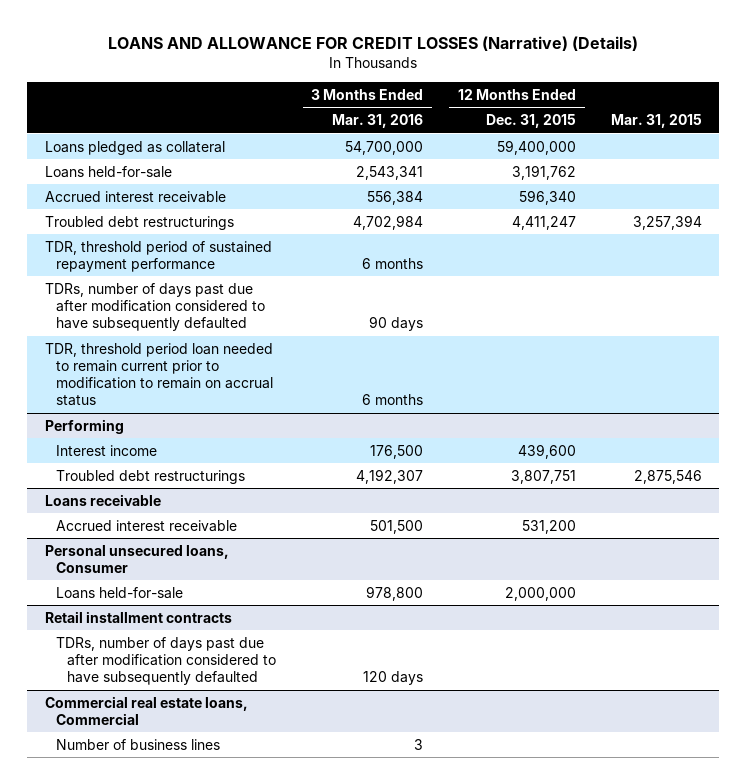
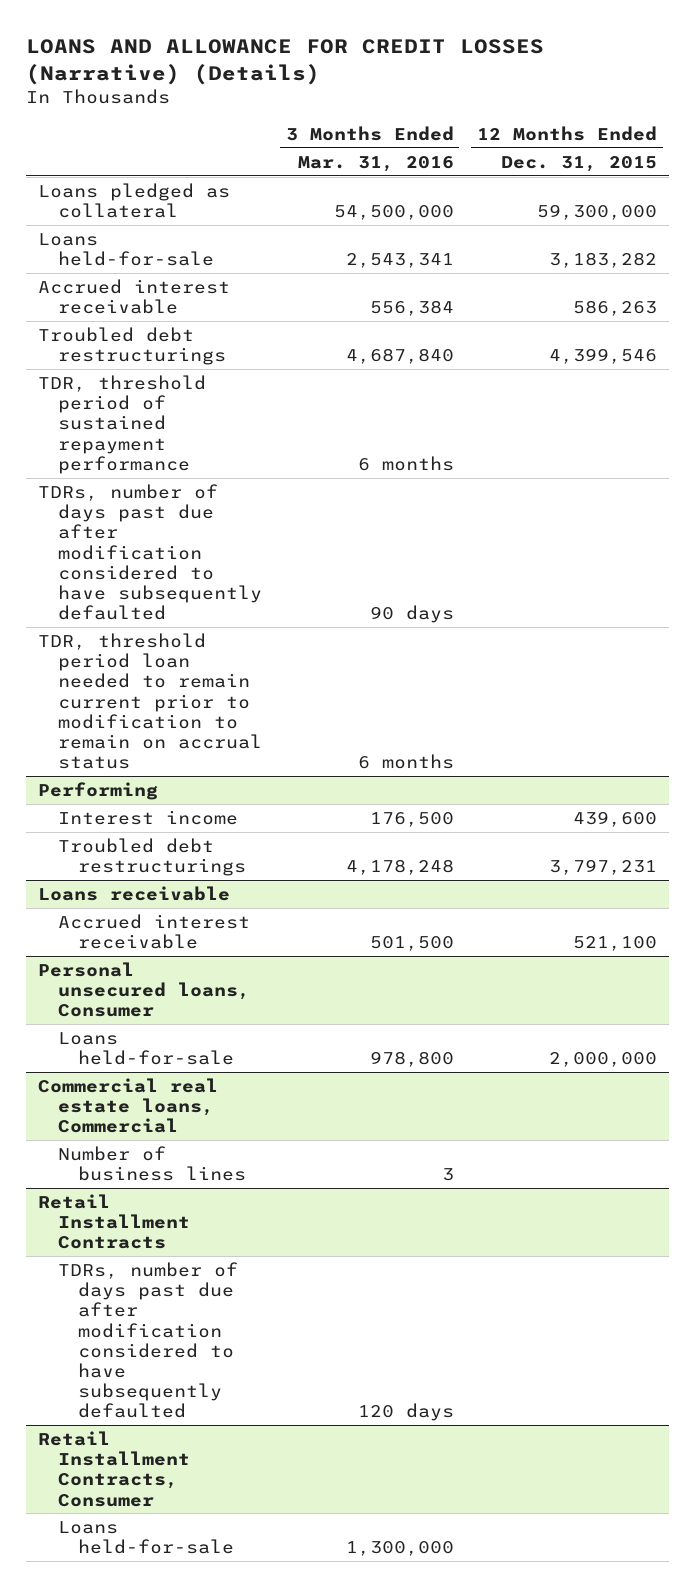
- | 3 Months Ended Mar. 31, 2016 | 12 Months Ended Dec. 31, 2015 | Mar. 31, 2015
+ | 3 Months Ended Mar. 31, 2016 | 12 Months Ended Dec. 31, 2015
- Loans pledged as collateral | 54,700,000 | 59,400,000 |
- Loans held-for-sale | 2,543,341 | 3,191,762 |
- Accrued interest receivable | 556,384 | 596,340 |
- Troubled debt restructurings | 4,702,984 | 4,411,247 | 3,257,394
+ Loans pledged as collateral | 54,500,000 | 59,300,000
+ Loans held-for-sale | 2,543,341 | 3,183,282
+ Accrued interest receivable | 556,384 | 586,263
+ Troubled debt restructurings | 4,687,840 | 4,399,546
@ Performing
- Troubled debt restructurings | 4,192,307 | 3,807,751 | 2,875,546
+ Troubled debt restructurings | 4,178,248 | 3,797,231
@ Loans receivable
- Accrued interest receivable | 501,500 | 531,200 |
+ Accrued interest receivable | 501,500 | 521,100
- Retail installment contracts
- TDRs, number of days past due after modification considered to have subsequently defaulted | 120 days | |
+ Retail Installment Contracts
+ TDRs, number of days past due after modification considered to have subsequently defaulted | 120 days |
+ Retail Installment Contracts, Consumer
+ Loans held-for-sale | 1,300,000 |

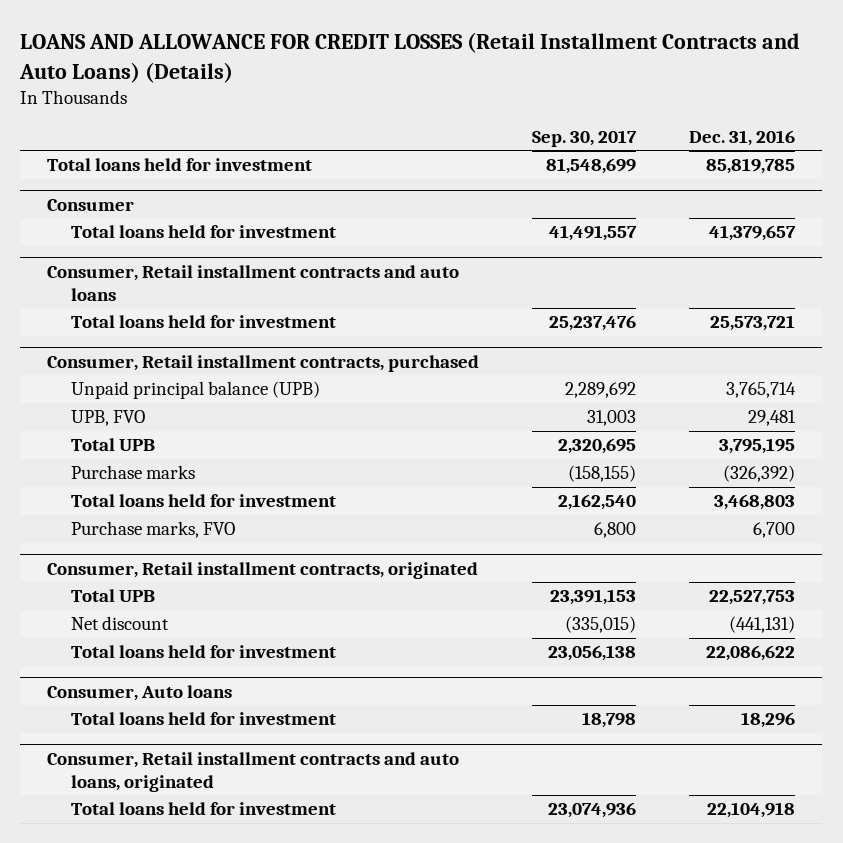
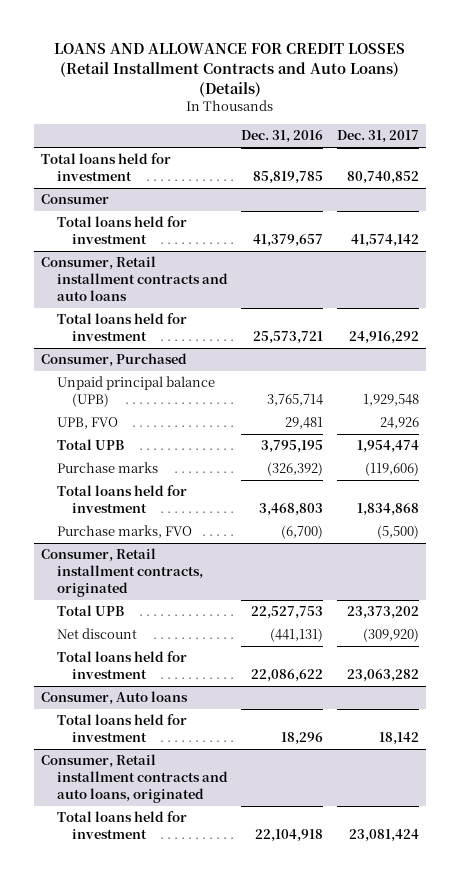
- | Sep. 30, 2017 | Dec. 31, 2016
+ | Dec. 31, 2016 | Dec. 31, 2017
- Consumer, Retail installment contracts, purchased
+ Consumer, Purchased
- Purchase marks, FVO | 6,800 | 6,700
+ Purchase marks, FVO | (6,700) | (5,500)

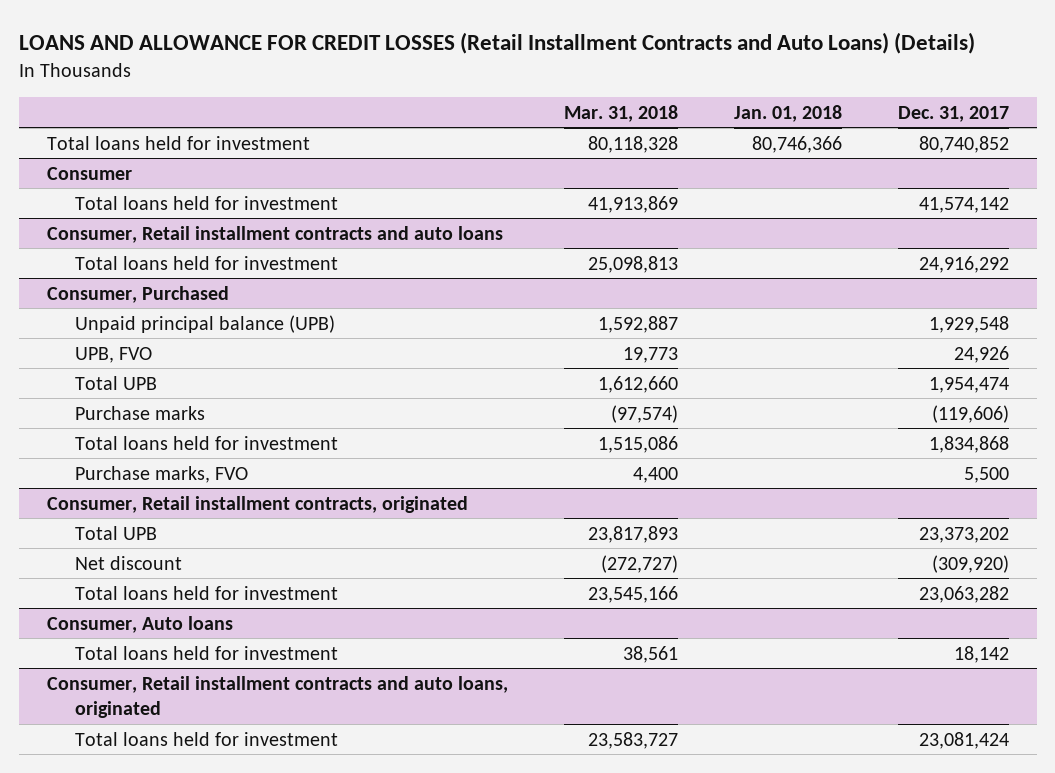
- | Dec. 31, 2016 | Dec. 31, 2017
+ | Mar. 31, 2018 | Jan. 01, 2018 | Dec. 31, 2017
@ Consumer, Purchased
- Purchase marks, FVO | (6,700) | (5,500)
+ Purchase marks, FVO | 4,400 | | 5,500

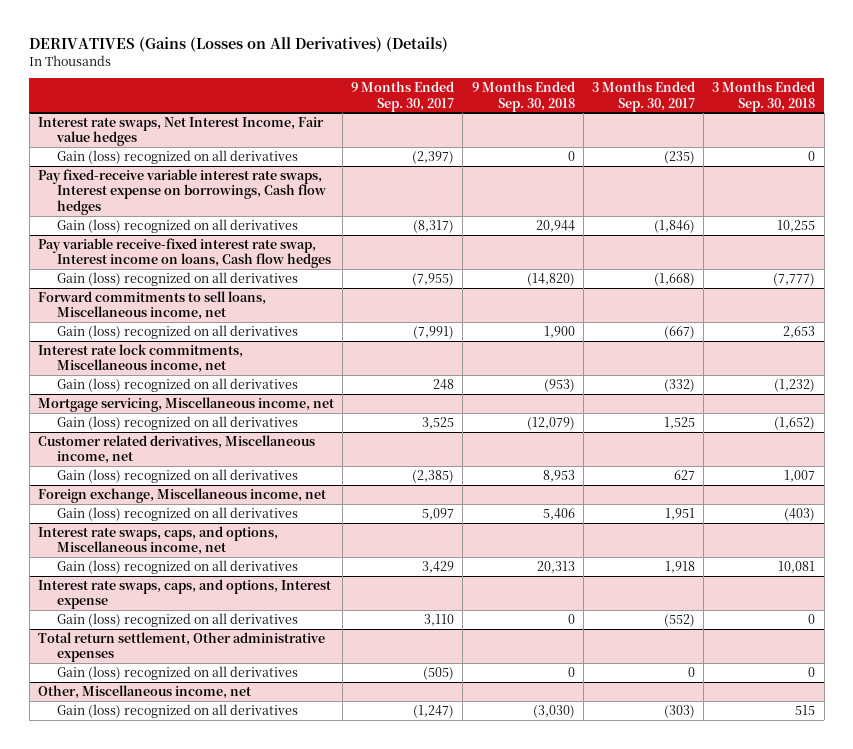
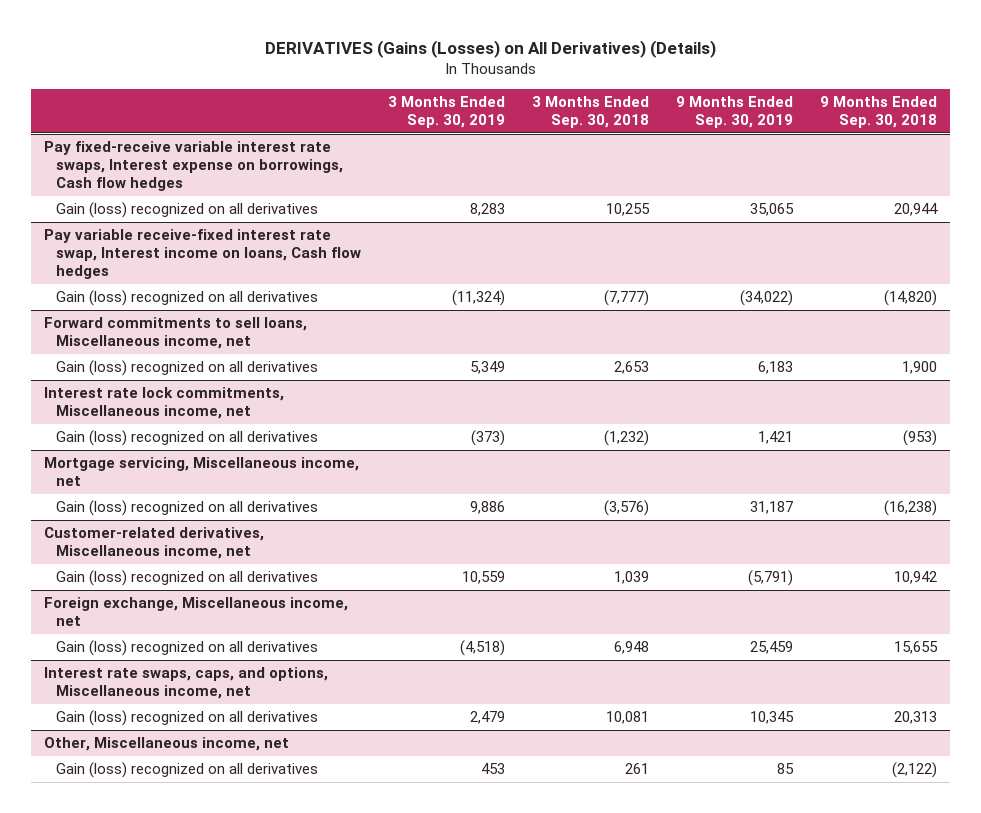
- DERIVATIVES (Gains (Losses on All Derivatives) (Details)
+ DERIVATIVES (Gains (Losses) on All Derivatives) (Details)
- | 9 Months Ended Sep. 30, 2017 | 9 Months Ended Sep. 30, 2018 | 3 Months Ended Sep. 30, 2017 | 3 Months Ended Sep. 30, 2018
+ | 3 Months Ended Sep. 30, 2019 | 3 Months Ended Sep. 30, 2018 | 9 Months Ended Sep. 30, 2019 | 9 Months Ended Sep. 30, 2018
- Interest rate swaps, Net Interest Income, Fair value hedges
- Gain (loss) recognized on all derivatives | (2,397) | 0 | (235) | 0
@ Mortgage servicing, Miscellaneous income, net
- Gain (loss) recognized on all derivatives | 3,525 | (12,079) | 1,525 | (1,652)
- Customer related derivatives, Miscellaneous income, net
- Gain (loss) recognized on all derivatives | (2,385) | 8,953 | 627 | 1,007
@ Mortgage servicing, Miscellaneous income, net
+ Gain (loss) recognized on all derivatives | 9,886 | (3,576) | 31,187 | (16,238)
+ Customer-related derivatives, Miscellaneous income, net
+ Gain (loss) recognized on all derivatives | 10,559 | 1,039 | (5,791) | 10,942
@ Foreign exchange, Miscellaneous income, net
- Gain (loss) recognized on all derivatives | 5,097 | 5,406 | 1,951 | (403)
+ Gain (loss) recognized on all derivatives | (4,518) | 6,948 | 25,459 | 15,655
- Interest rate swaps, caps, and options, Interest expense
- Gain (loss) recognized on all derivatives | 3,110 | 0 | (552) | 0
- Total return settlement, Other administrative expenses
- Gain (loss) recognized on all derivatives | (505) | 0 | 0 | 0
@ Other, Miscellaneous income, net
- Gain (loss) recognized on all derivatives | (1,247) | (3,030) | (303) | 515
+ Gain (loss) recognized on all derivatives | 453 | 261 | 85 | (2,122)

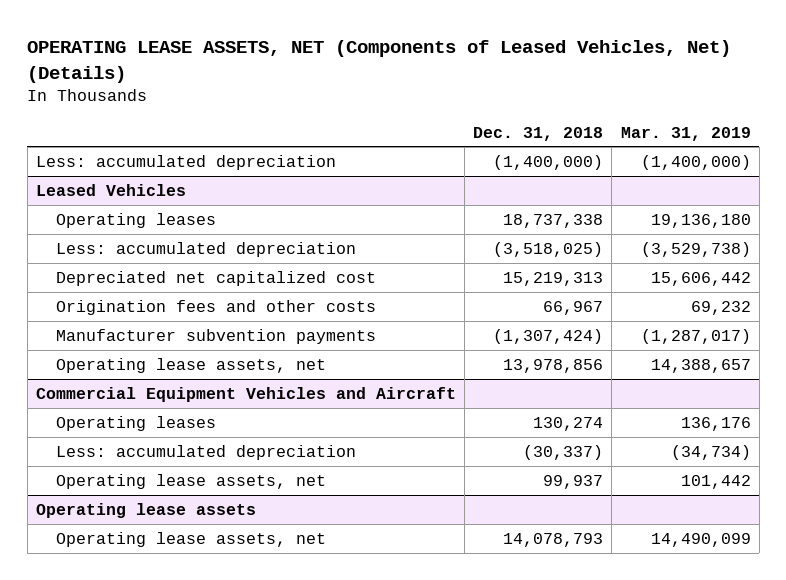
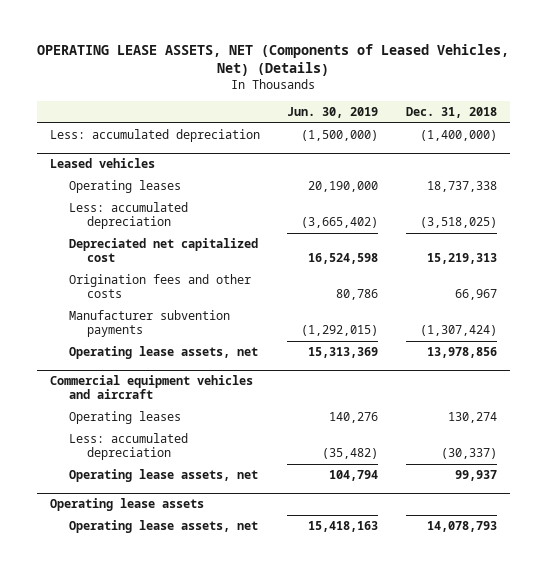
- | Dec. 31, 2018 | Mar. 31, 2019
+ | Jun. 30, 2019 | Dec. 31, 2018
- Leased Vehicles
+ Leased vehicles
- Commercial Equipment Vehicles and Aircraft
+ Commercial equipment vehicles and aircraft

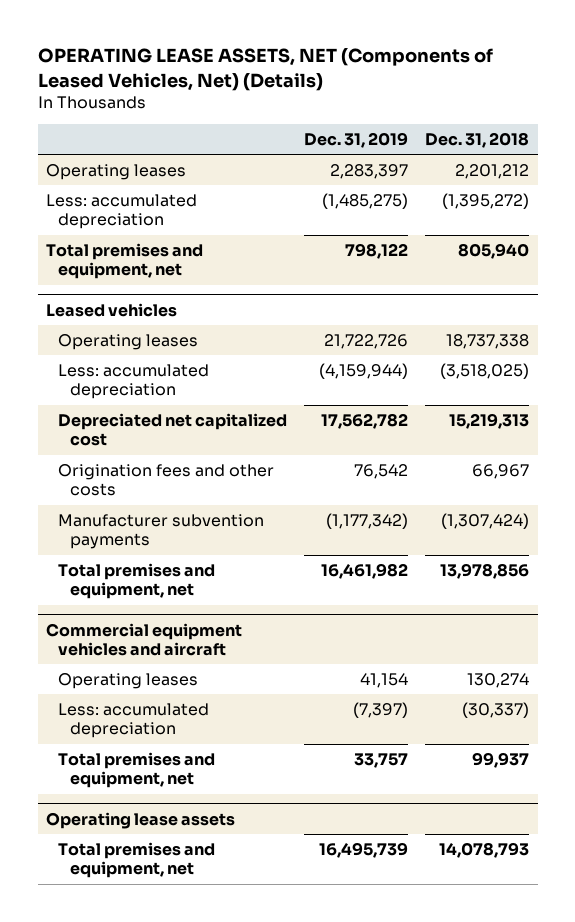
- | Jun. 30, 2019 | Dec. 31, 2018
+ | Dec. 31, 2019 | Dec. 31, 2018
- Less: accumulated depreciation | (1,500,000) | (1,400,000)
+ Operating leases | 2,283,397 | 2,201,212
+ Less: accumulated depreciation | (1,485,275) | (1,395,272)
+ Total premises and equipment, net | 798,122 | 805,940
@ Leased vehicles
- Operating lease assets, net | 15,313,369 | 13,978,856
+ Total premises and equipment, net | 16,461,982 | 13,978,856
@ Commercial equipment vehicles and aircraft
- Operating lease assets, net | 104,794 | 99,937
+ Total premises and equipment, net | 33,757 | 99,937
@ Operating lease assets
- Operating lease assets, net | 15,418,163 | 14,078,793
+ Total premises and equipment, net | 16,495,739 | 14,078,793

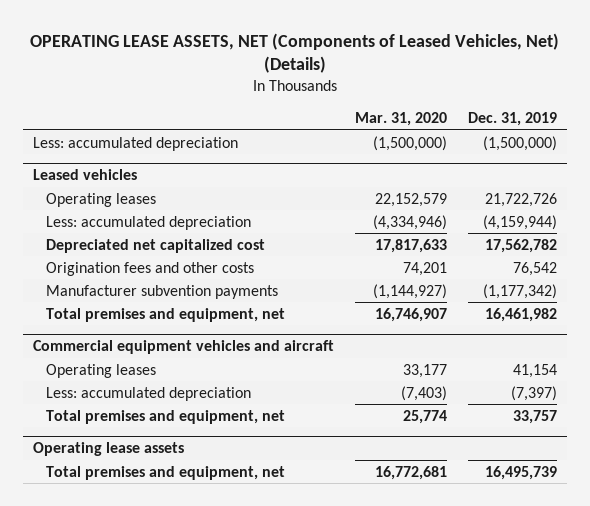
- | Dec. 31, 2019 | Dec. 31, 2018
+ | Mar. 31, 2020 | Dec. 31, 2019
- Operating leases | 2,283,397 | 2,201,212
- Less: accumulated depreciation | (1,485,275) | (1,395,272)
- Total premises and equipment, net | 798,122 | 805,940
+ Less: accumulated depreciation | (1,500,000) | (1,500,000)

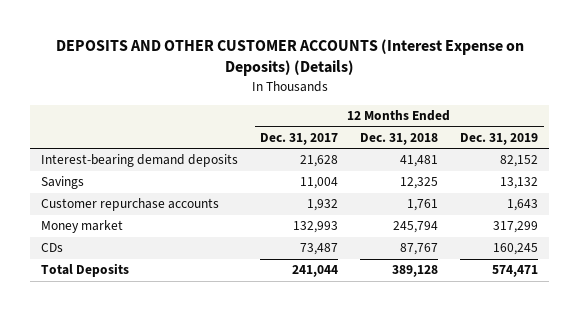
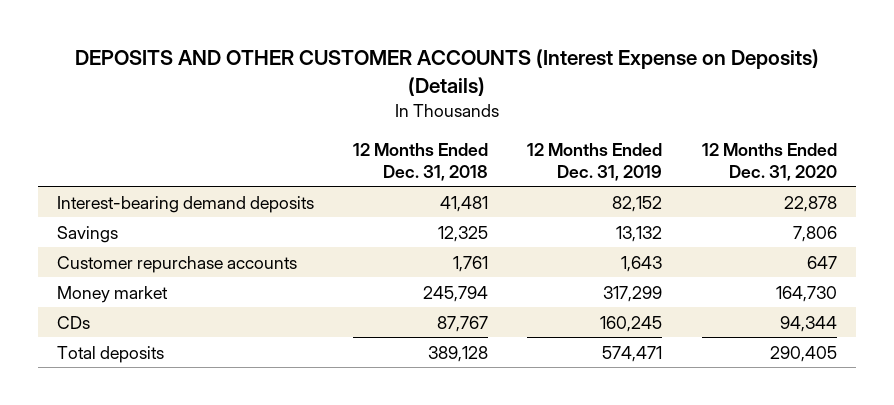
- | 12 Months Ended Dec. 31, 2017 | 12 Months Ended Dec. 31, 2018 | 12 Months Ended Dec. 31, 2019
+ | 12 Months Ended Dec. 31, 2018 | 12 Months Ended Dec. 31, 2019 | 12 Months Ended Dec. 31, 2020
- Total Deposits | 241,044 | 389,128 | 574,471
+ Total deposits | 389,128 | 574,471 | 290,405

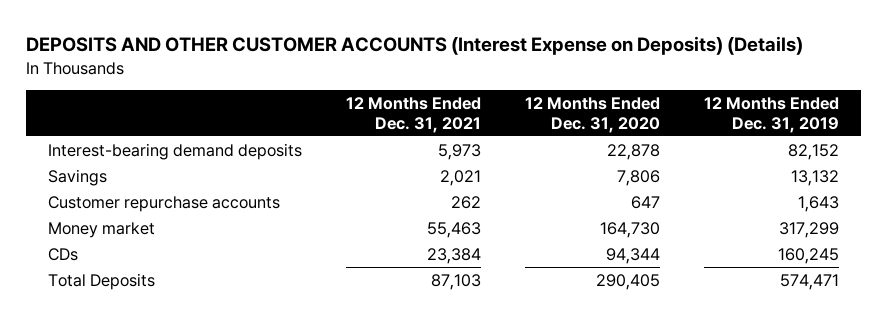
- | 12 Months Ended Dec. 31, 2018 | 12 Months Ended Dec. 31, 2019 | 12 Months Ended Dec. 31, 2020
+ | 12 Months Ended Dec. 31, 2021 | 12 Months Ended Dec. 31, 2020 | 12 Months Ended Dec. 31, 2019
- Total deposits | 389,128 | 574,471 | 290,405
+ Total Deposits | 87,103 | 290,405 | 574,471

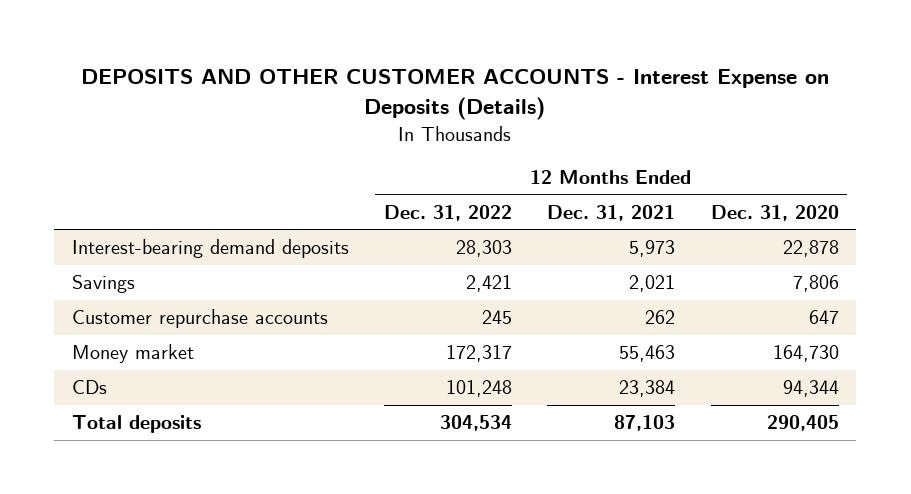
- DEPOSITS AND OTHER CUSTOMER ACCOUNTS (Interest Expense on Deposits) (Details)
+ DEPOSITS AND OTHER CUSTOMER ACCOUNTS - Interest Expense on Deposits (Details)
- | 12 Months Ended Dec. 31, 2021 | 12 Months Ended Dec. 31, 2020 | 12 Months Ended Dec. 31, 2019
+ | 12 Months Ended Dec. 31, 2022 | 12 Months Ended Dec. 31, 2021 | 12 Months Ended Dec. 31, 2020
- Total Deposits | 87,103 | 290,405 | 574,471
+ Total deposits | 304,534 | 87,103 | 290,405

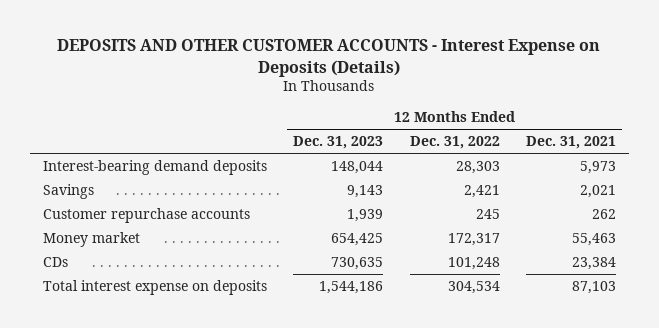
- | 12 Months Ended Dec. 31, 2022 | 12 Months Ended Dec. 31, 2021 | 12 Months Ended Dec. 31, 2020
+ | 12 Months Ended Dec. 31, 2023 | 12 Months Ended Dec. 31, 2022 | 12 Months Ended Dec. 31, 2021
- Total deposits | 304,534 | 87,103 | 290,405
+ Total interest expense on deposits | 1,544,186 | 304,534 | 87,103

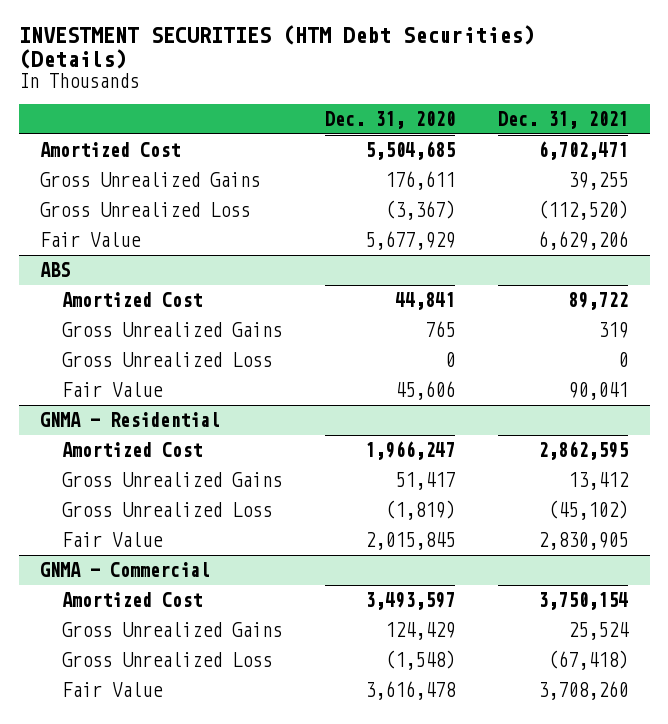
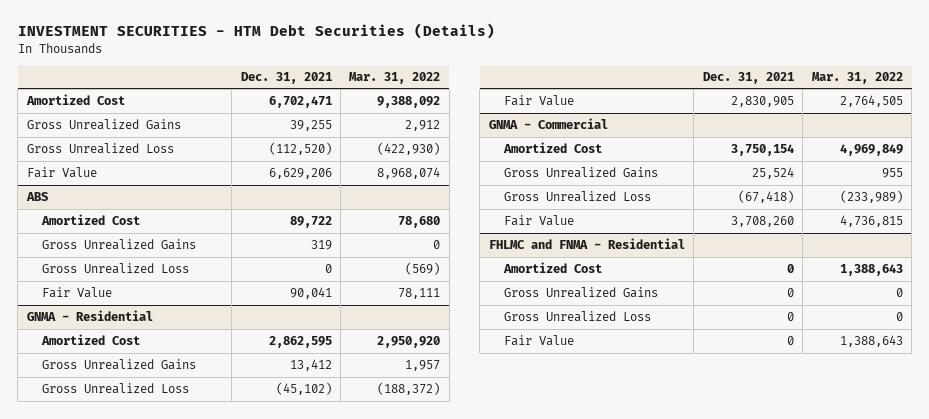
- INVESTMENT SECURITIES (HTM Debt Securities) (Details)
+ INVESTMENT SECURITIES - HTM Debt Securities (Details)
- | Dec. 31, 2020 | Dec. 31, 2021
+ | Dec. 31, 2021 | Mar. 31, 2022
+ FHLMC and FNMA - Residential
+ Amortized Cost | 0 | 1,388,643
+ Gross Unrealized Gains | 0 | 0
+ Gross Unrealized Loss | 0 | 0
+ Fair Value | 0 | 1,388,643

